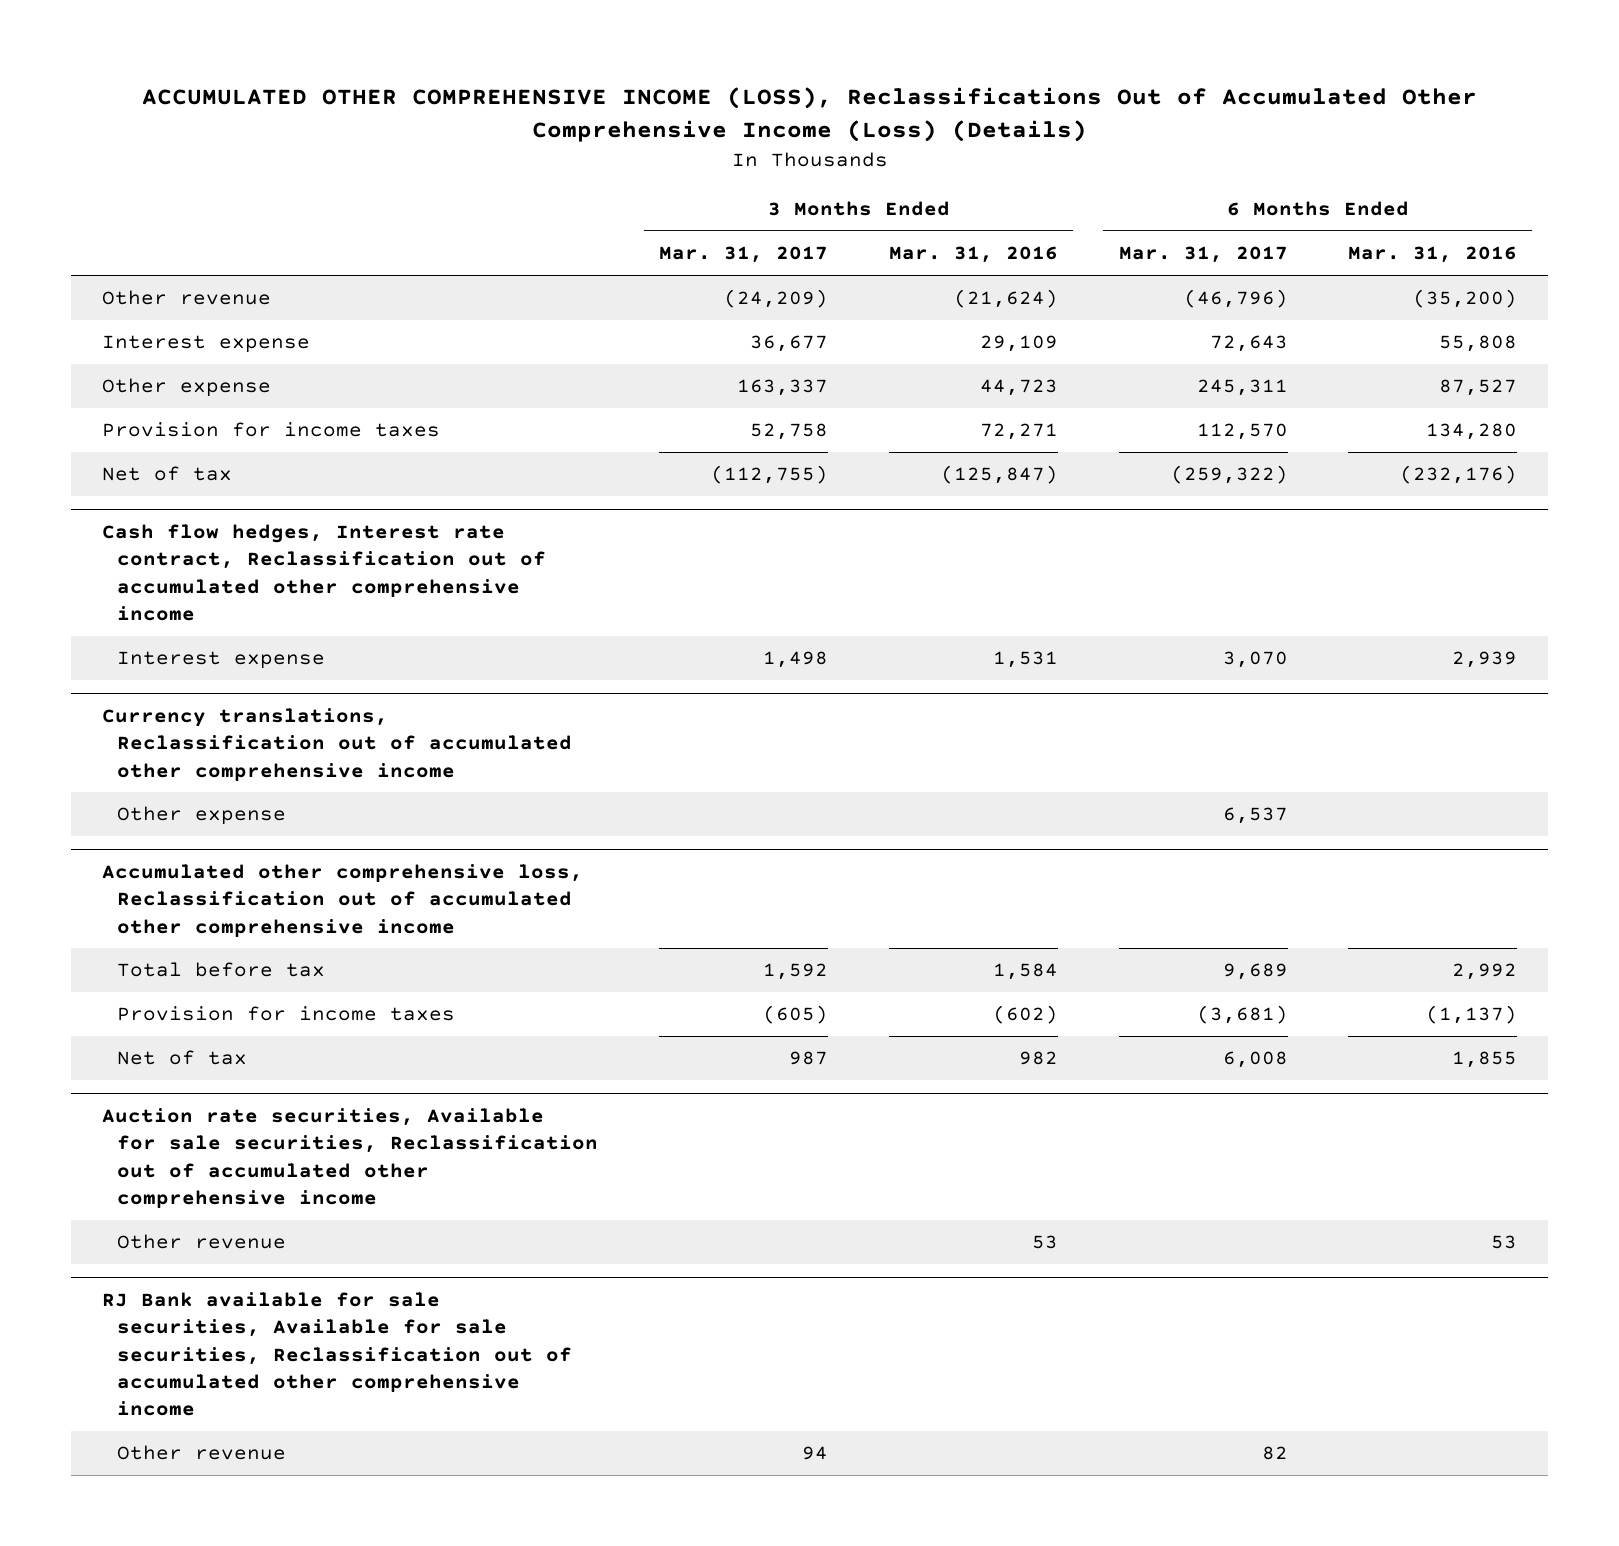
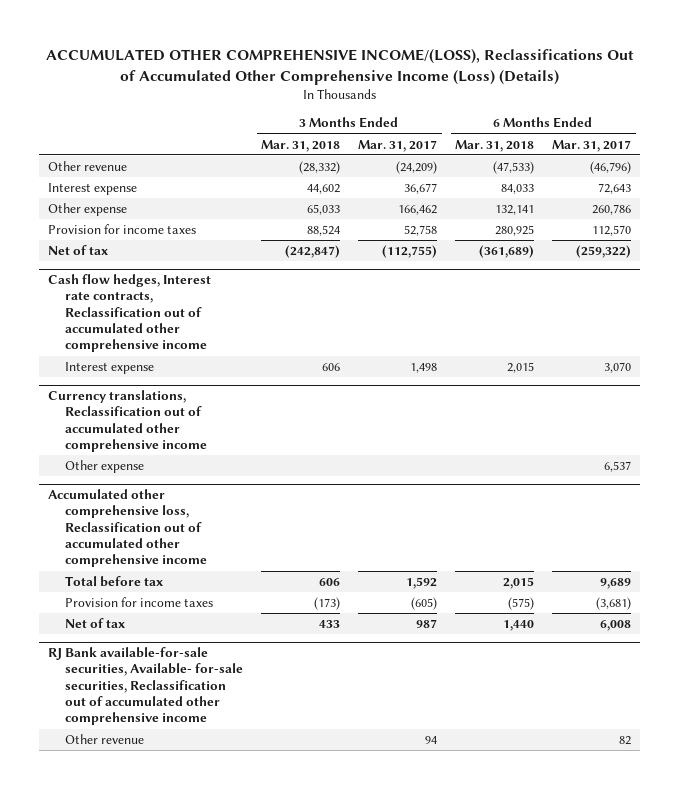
- ACCUMULATED OTHER COMPREHENSIVE INCOME (LOSS), Reclassifications Out of Accumulated Other Comprehensive Income (Loss) (Details)
+ ACCUMULATED OTHER COMPREHENSIVE INCOME/(LOSS), Reclassifications Out of Accumulated Other Comprehensive Income (Loss) (Details)
- | 3 Months Ended Mar. 31, 2017 | 3 Months Ended Mar. 31, 2016 | 6 Months Ended Mar. 31, 2017 | 6 Months Ended Mar. 31, 2016
+ | 3 Months Ended Mar. 31, 2018 | 3 Months Ended Mar. 31, 2017 | 6 Months Ended Mar. 31, 2018 | 6 Months Ended Mar. 31, 2017
- Other expense | 163,337 | 44,723 | 245,311 | 87,527
+ Other expense | 65,033 | 166,462 | 132,141 | 260,786
- Cash flow hedges, Interest rate contract, Reclassification out of accumulated other comprehensive income
+ Cash flow hedges, Interest rate contracts, Reclassification out of accumulated other comprehensive income
- Auction rate securities, Available for sale securities, Reclassification out of accumulated other comprehensive income
- Other revenue | | 53 | | 53
- RJ Bank available for sale securities, Available for sale securities, Reclassification out of accumulated other comprehensive income
+ RJ Bank available-for-sale securities, Available- for-sale securities, Reclassification out of accumulated other comprehensive income

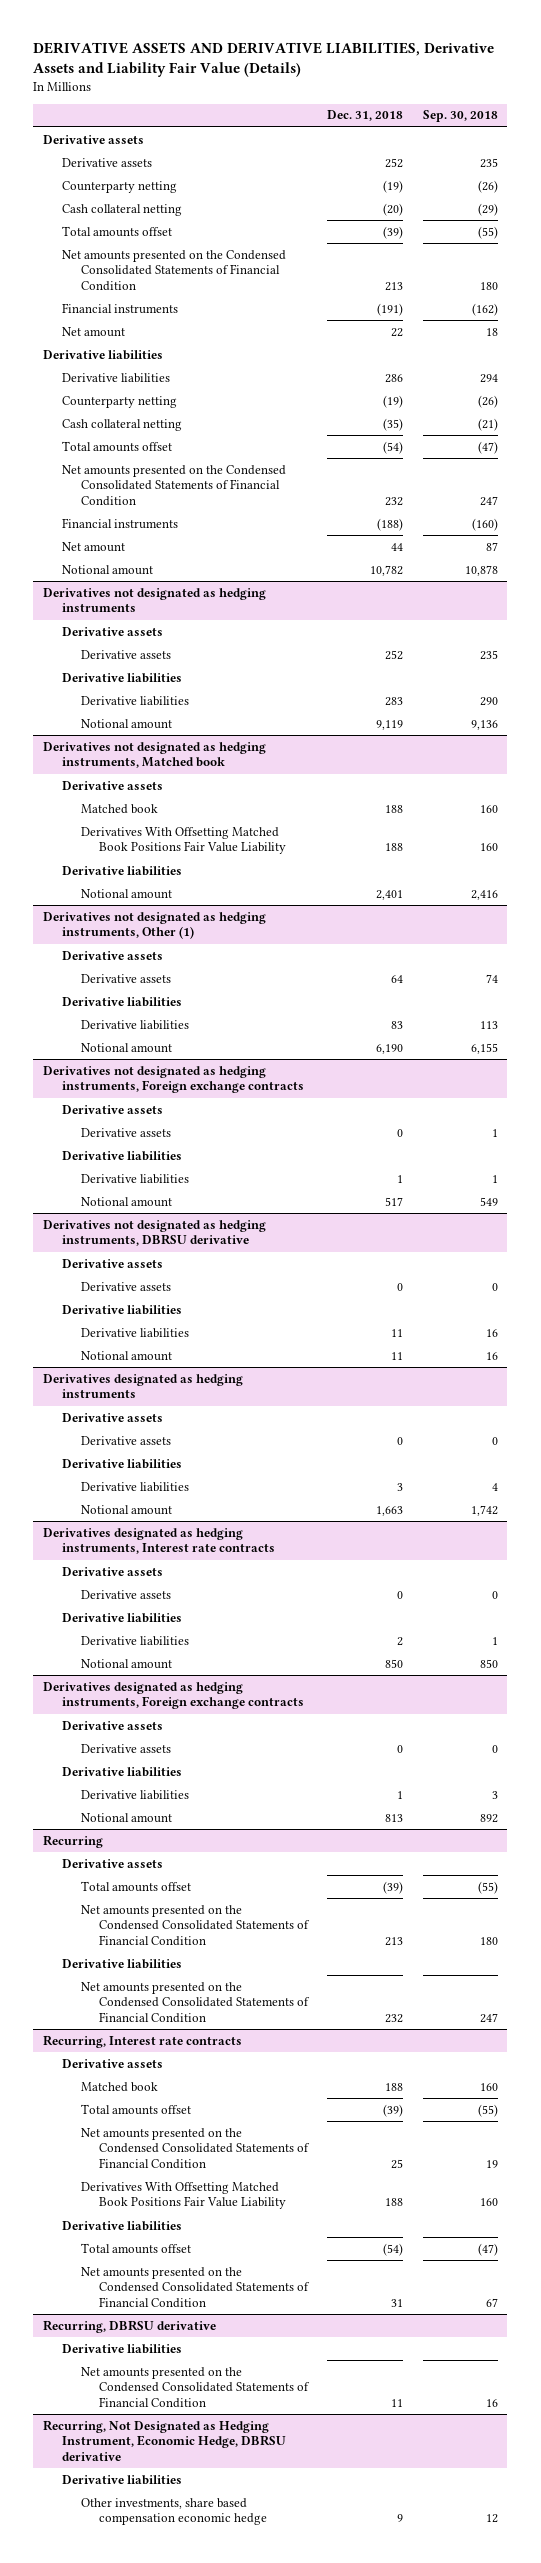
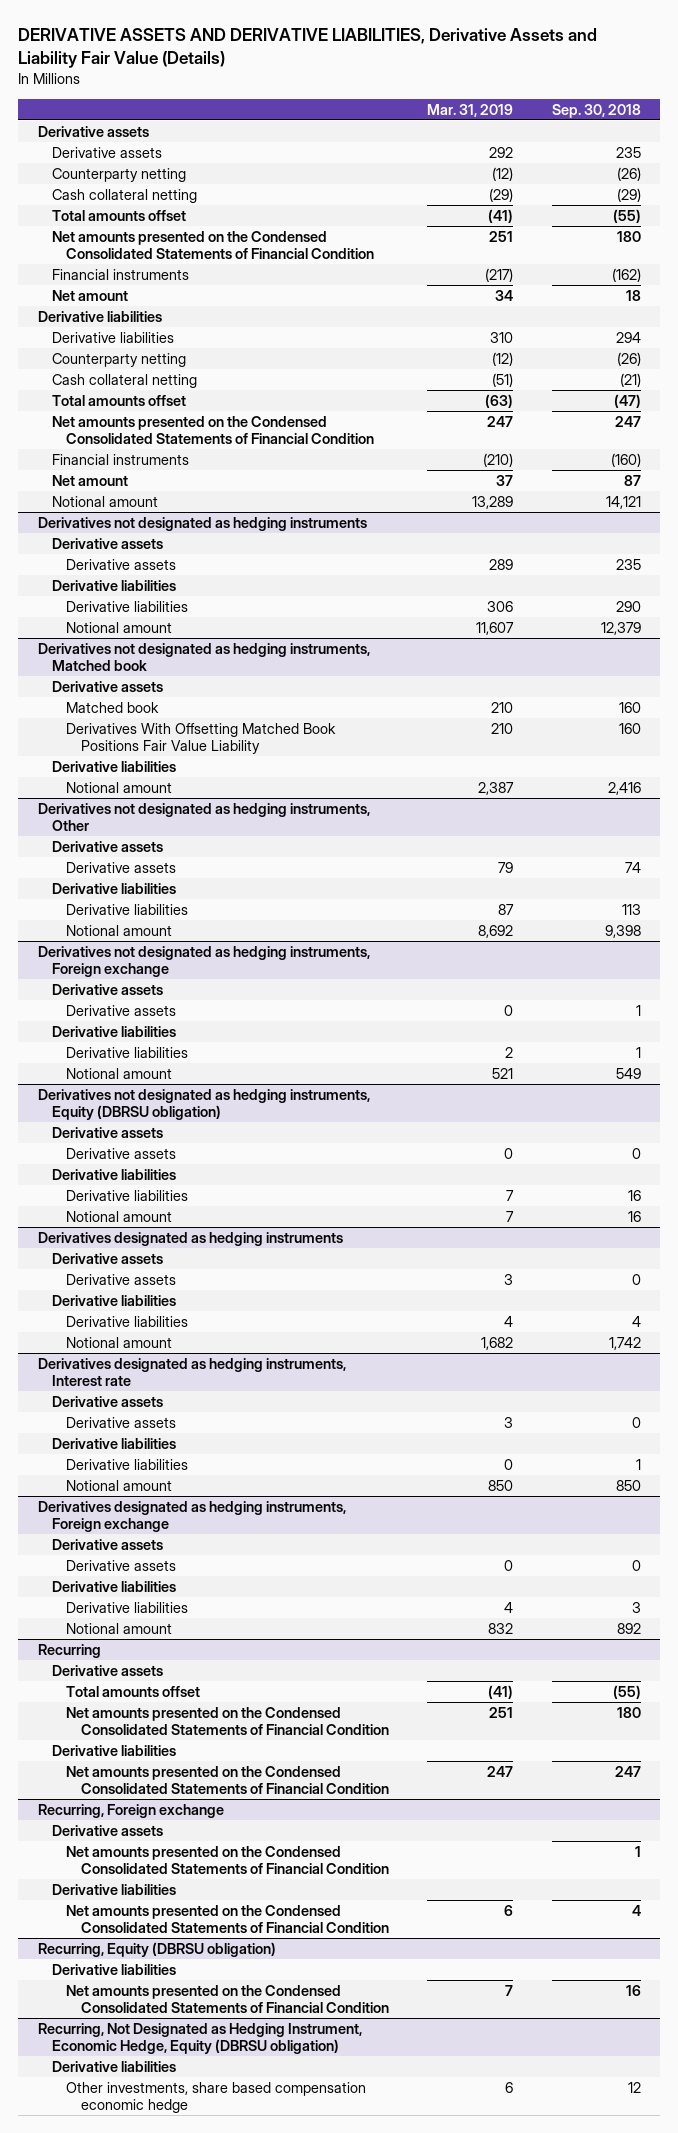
- | Dec. 31, 2018 | Sep. 30, 2018
+ | Mar. 31, 2019 | Sep. 30, 2018
- Notional amount | 10,782 | 10,878
+ Notional amount | 13,289 | 14,121
@ Derivatives not designated as hedging instruments
- Notional amount | 9,119 | 9,136
+ Notional amount | 11,607 | 12,379
- Derivatives not designated as hedging instruments, Other (1)
+ Derivatives not designated as hedging instruments, Other
- Notional amount | 6,190 | 6,155
- Derivatives not designated as hedging instruments, Foreign exchange contracts
+ Notional amount | 8,692 | 9,398
+ Derivatives not designated as hedging instruments, Foreign exchange
- Derivatives not designated as hedging instruments, DBRSU derivative
+ Derivatives not designated as hedging instruments, Equity (DBRSU obligation)
- Derivatives designated as hedging instruments, Interest rate contracts
+ Derivatives designated as hedging instruments, Interest rate
- Derivatives designated as hedging instruments, Foreign exchange contracts
+ Derivatives designated as hedging instruments, Foreign exchange
- Recurring, Interest rate contracts
+ Recurring, Foreign exchange
- Matched book | 188 | 160
- Total amounts offset | (39) | (55)
- Net amounts presented on the Condensed Consolidated Statements of Financial Condition | 25 | 19
- Derivatives With Offsetting Matched Book Positions Fair Value Liability | 188 | 160
+ Net amounts presented on the Condensed Consolidated Statements of Financial Condition | | 1
- Total amounts offset | (54) | (47)
- Net amounts presented on the Condensed Consolidated Statements of Financial Condition | 31 | 67
- Recurring, DBRSU derivative
+ Net amounts presented on the Condensed Consolidated Statements of Financial Condition | 6 | 4
+ Recurring, Equity (DBRSU obligation)
- Recurring, Not Designated as Hedging Instrument, Economic Hedge, DBRSU derivative
+ Recurring, Not Designated as Hedging Instrument, Economic Hedge, Equity (DBRSU obligation)

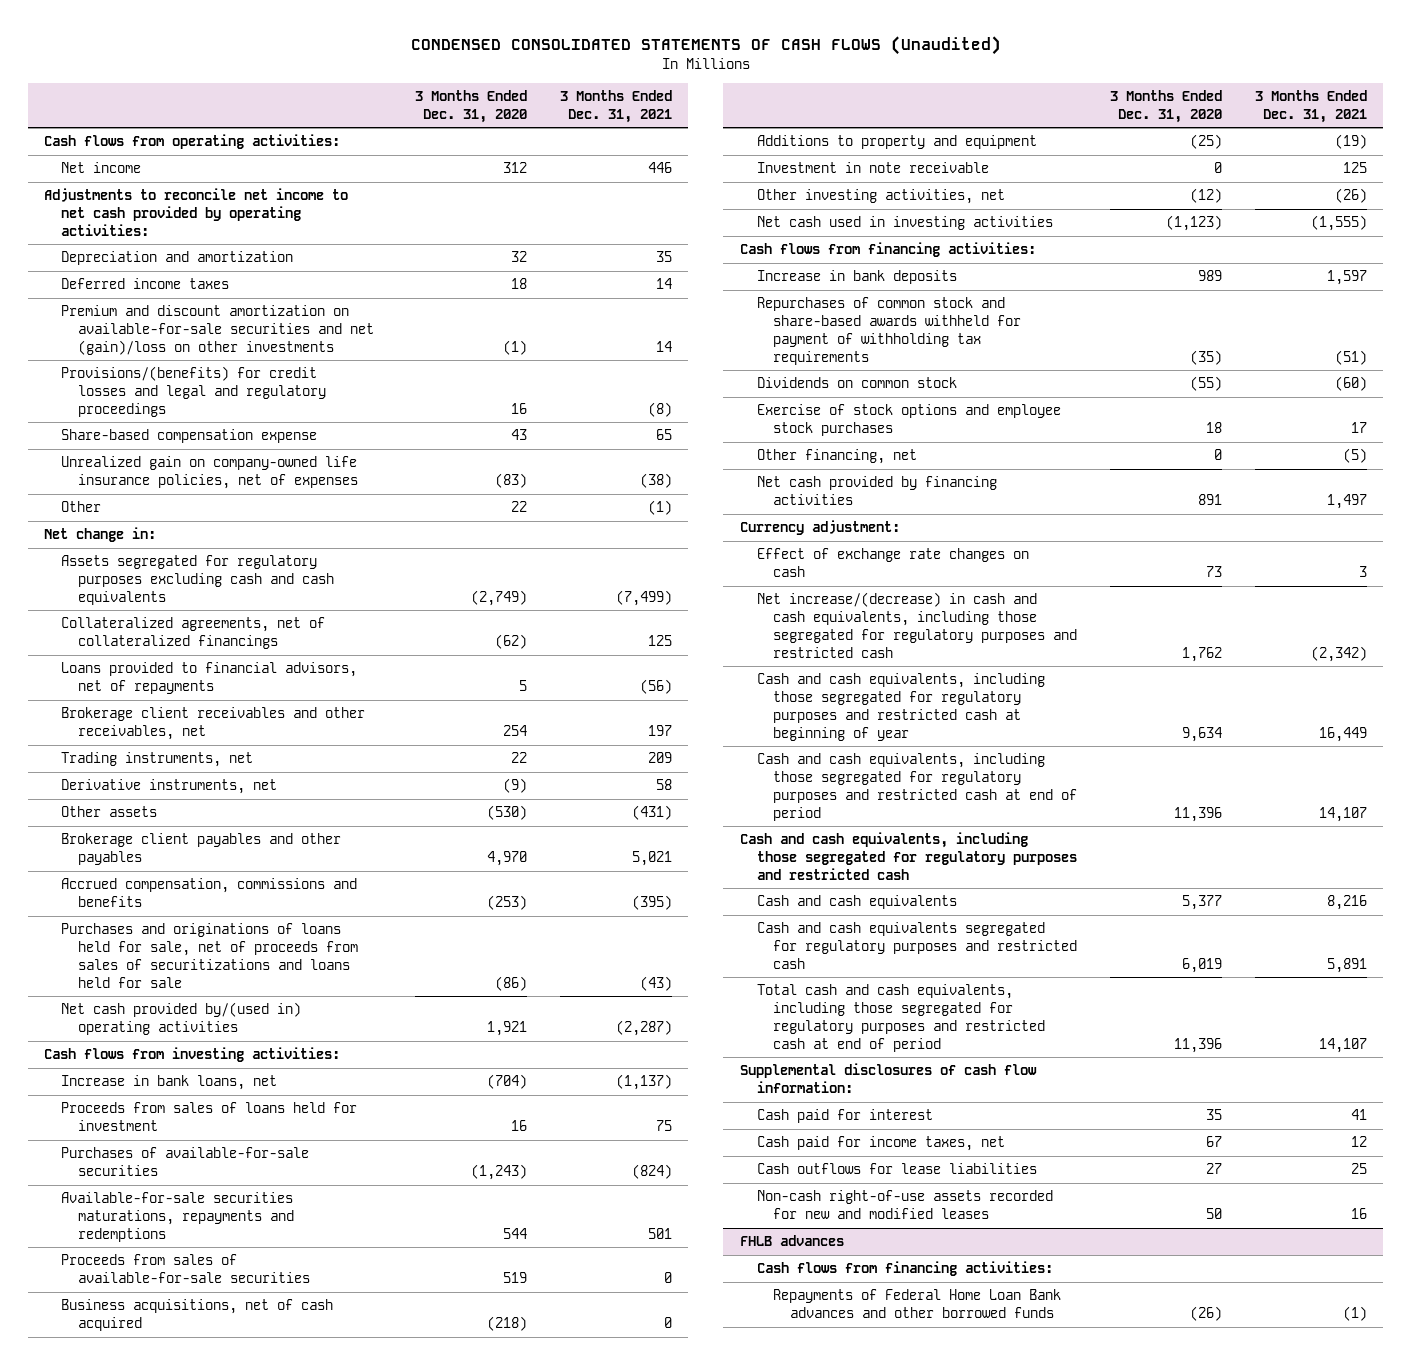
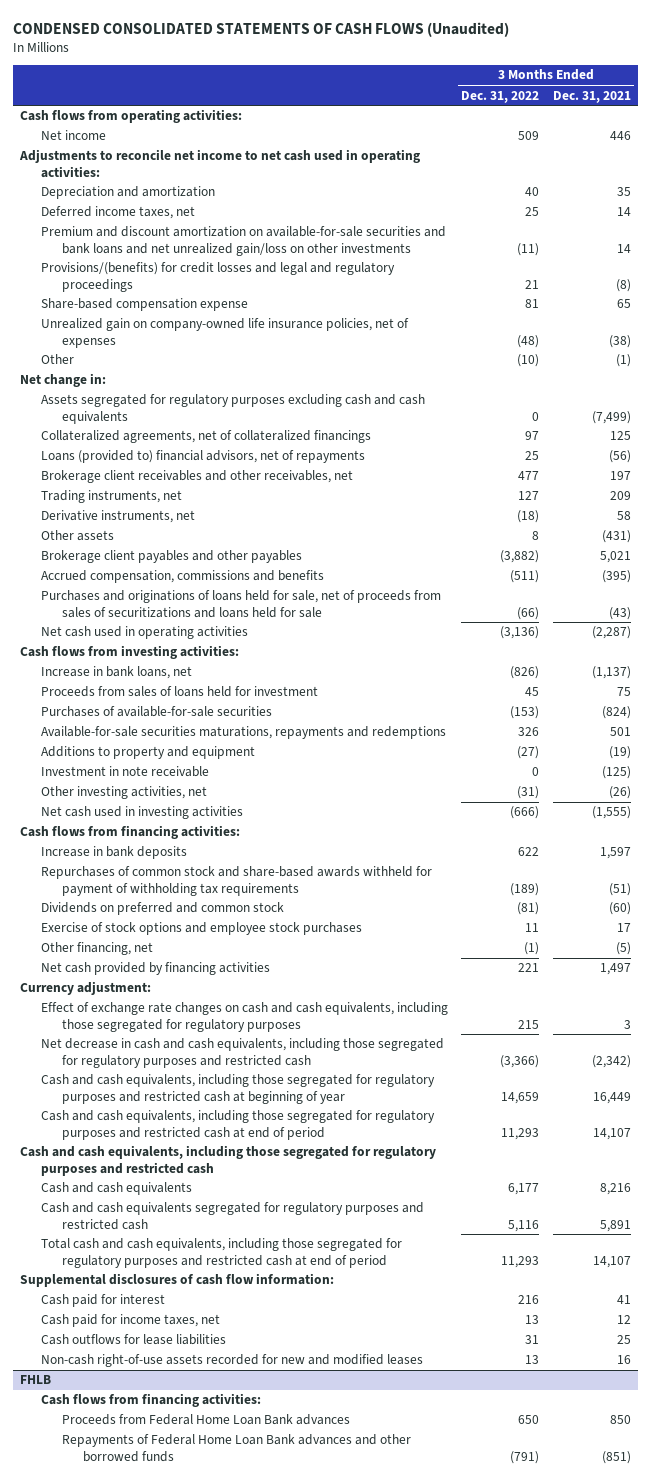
- | 3 Months Ended Dec. 31, 2020 | 3 Months Ended Dec. 31, 2021
+ | 3 Months Ended Dec. 31, 2022 | 3 Months Ended Dec. 31, 2021
- Adjustments to reconcile net income to net cash provided by operating activities:
+ Adjustments to reconcile net income to net cash used in operating activities:
- Deferred income taxes | 18 | 14
- Premium and discount amortization on available-for-sale securities and net (gain)/loss on other investments | (1) | 14
+ Deferred income taxes, net | 25 | 14
+ Premium and discount amortization on available-for-sale securities and bank loans and net unrealized gain/loss on other investments | (11) | 14
- Loans provided to financial advisors, net of repayments | 5 | (56)
+ Loans (provided to) financial advisors, net of repayments | 25 | (56)
- Net cash provided by/(used in) operating activities | 1,921 | (2,287)
+ Net cash used in operating activities | (3,136) | (2,287)
- Proceeds from sales of available-for-sale securities | 519 | 0
- Business acquisitions, net of cash acquired | (218) | 0
- Investment in note receivable | 0 | 125
+ Investment in note receivable | 0 | (125)
- Dividends on common stock | (55) | (60)
+ Dividends on preferred and common stock | (81) | (60)
- Effect of exchange rate changes on cash | 73 | 3
- Net increase/(decrease) in cash and cash equivalents, including those segregated for regulatory purposes and restricted cash | 1,762 | (2,342)
+ Effect of exchange rate changes on cash and cash equivalents, including those segregated for regulatory purposes | 215 | 3
+ Net decrease in cash and cash equivalents, including those segregated for regulatory purposes and restricted cash | (3,366) | (2,342)
- FHLB advances
+ FHLB
- Repayments of Federal Home Loan Bank advances and other borrowed funds | (26) | (1)
+ Proceeds from Federal Home Loan Bank advances | 650 | 850
+ Repayments of Federal Home Loan Bank advances and other borrowed funds | (791) | (851)

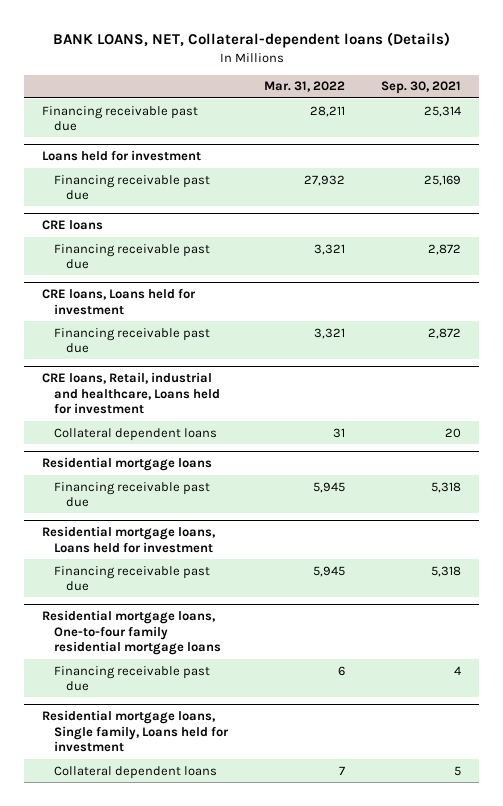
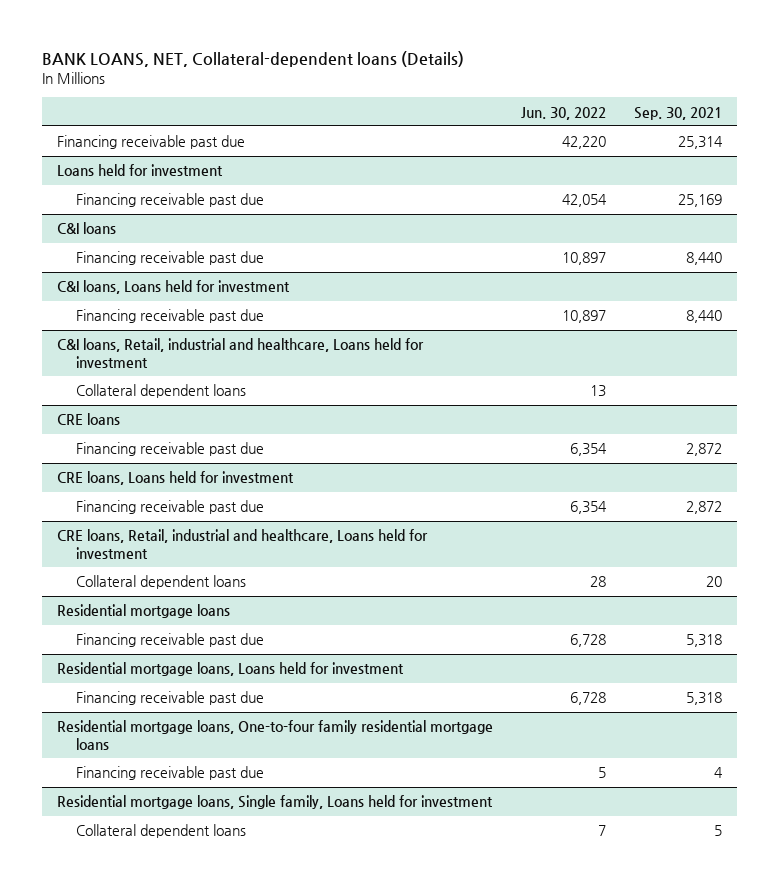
- | Mar. 31, 2022 | Sep. 30, 2021
+ | Jun. 30, 2022 | Sep. 30, 2021
+ C&I loans
+ Financing receivable past due | 10,897 | 8,440
+ C&I loans, Loans held for investment
+ Financing receivable past due | 10,897 | 8,440
+ C&I loans, Retail, industrial and healthcare, Loans held for investment
+ Collateral dependent loans | 13 |

